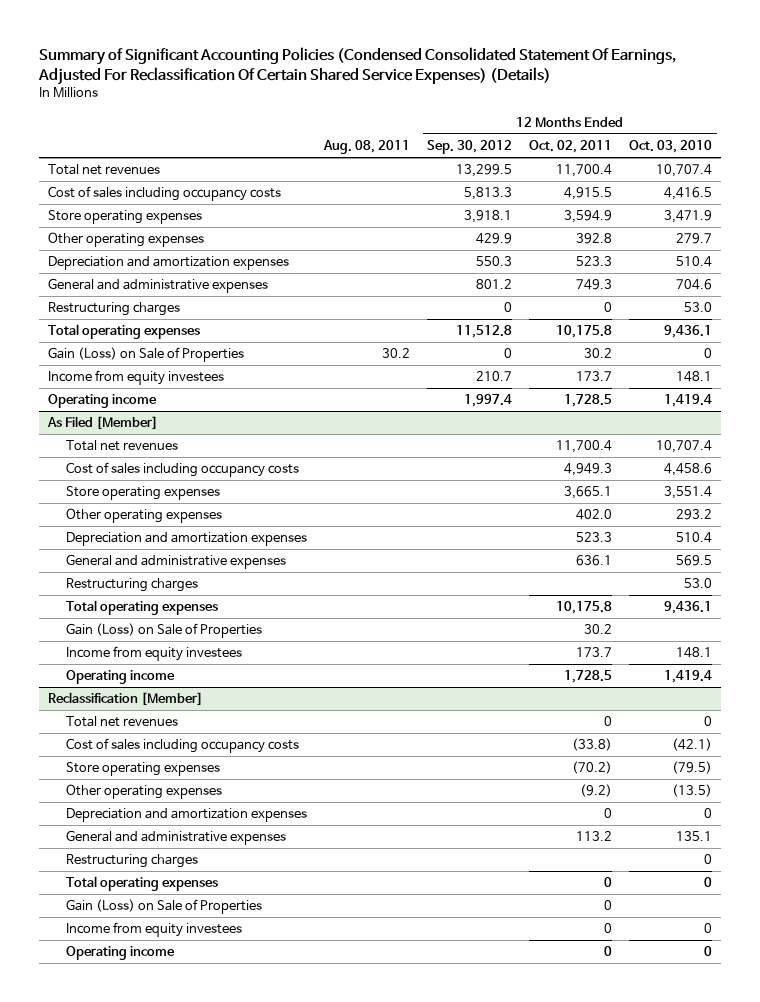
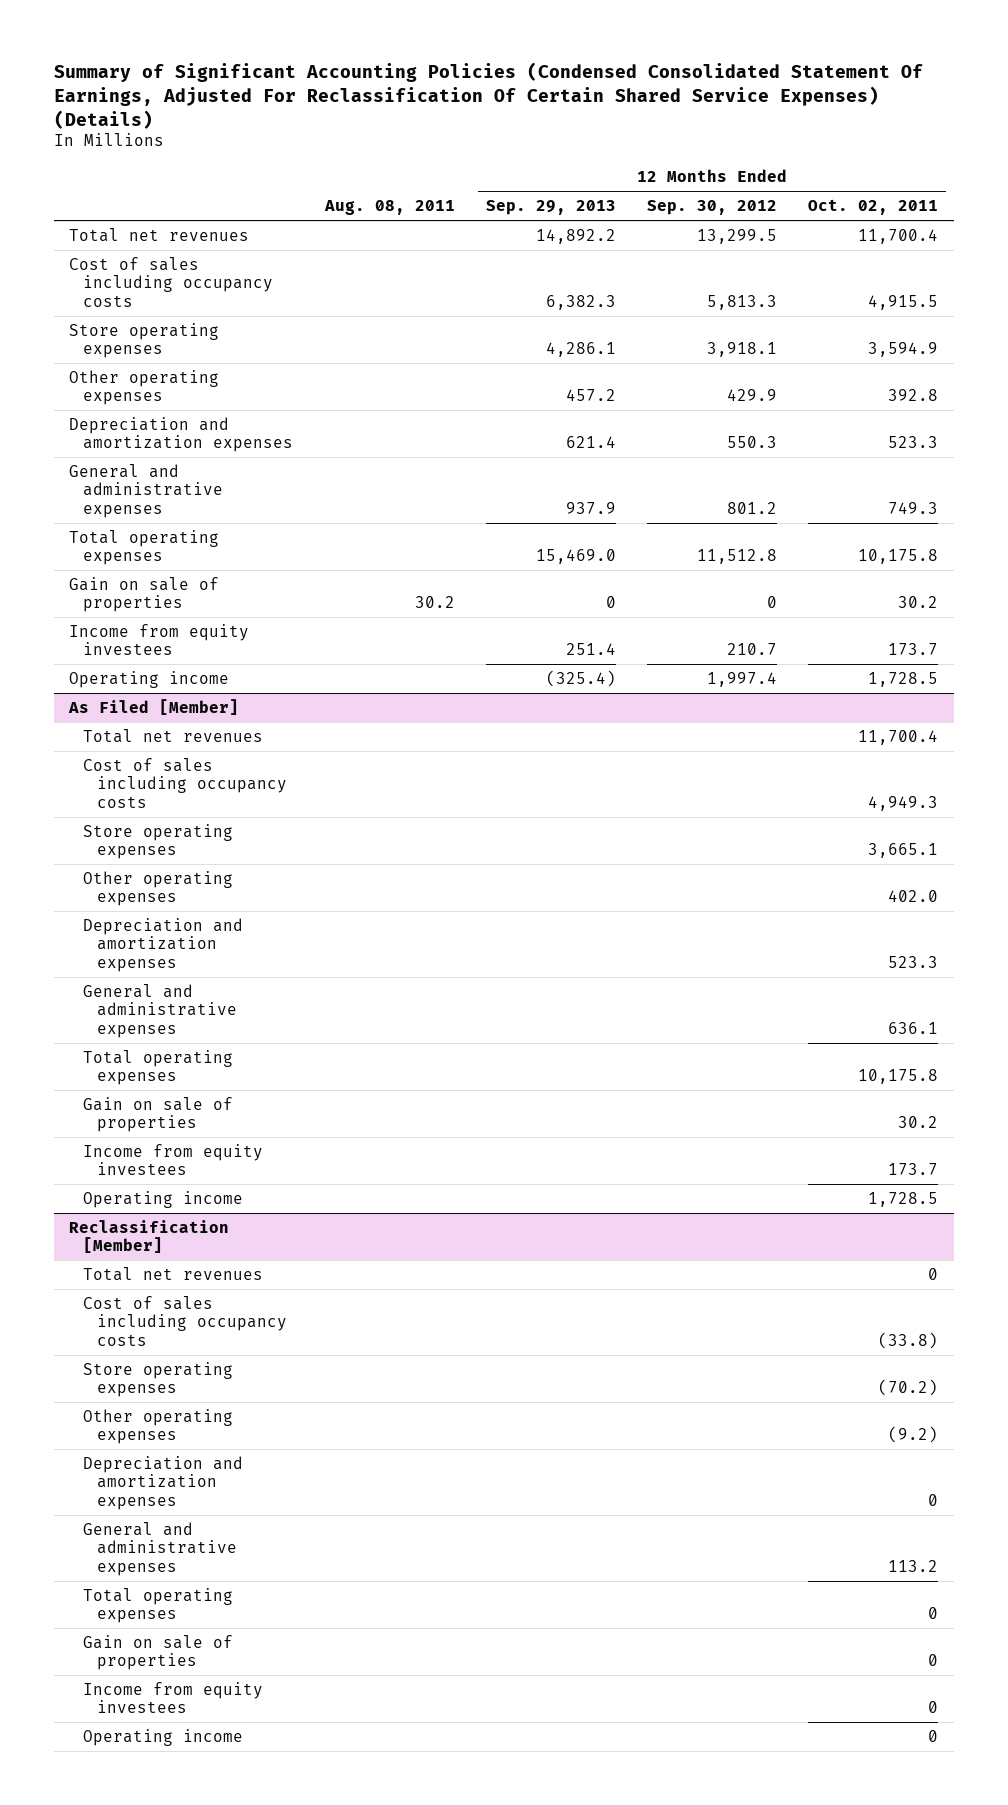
- | Aug. 08, 2011 | 12 Months Ended Sep. 30, 2012 | 12 Months Ended Oct. 02, 2011 | 12 Months Ended Oct. 03, 2010
+ | Aug. 08, 2011 | 12 Months Ended Sep. 29, 2013 | 12 Months Ended Sep. 30, 2012 | 12 Months Ended Oct. 02, 2011
- Restructuring charges | | 0 | 0 | 53.0
- Gain (Loss) on Sale of Properties | 30.2 | 0 | 30.2 | 0
+ Gain on sale of properties | 30.2 | 0 | 0 | 30.2
@ As Filed [Member]
- Restructuring charges | | | | 53.0
- Gain (Loss) on Sale of Properties | | | 30.2 |
+ Gain on sale of properties | | | | 30.2
@ Reclassification [Member]
- Restructuring charges | | | | 0
- Gain (Loss) on Sale of Properties | | | 0 |
+ Gain on sale of properties | | | | 0

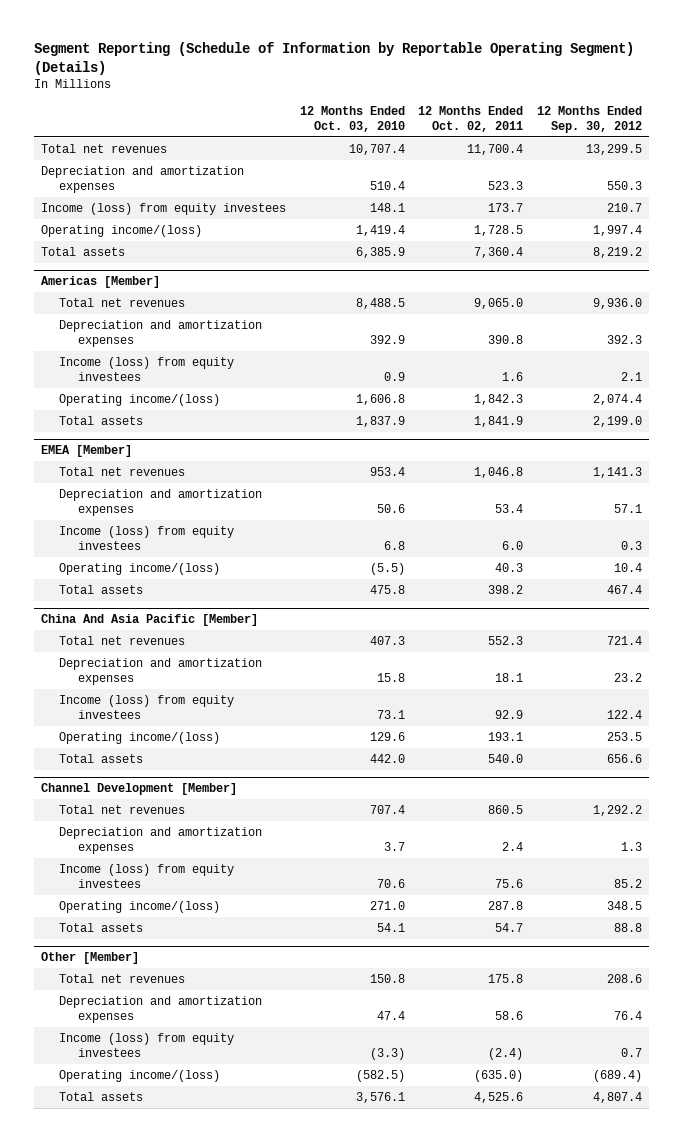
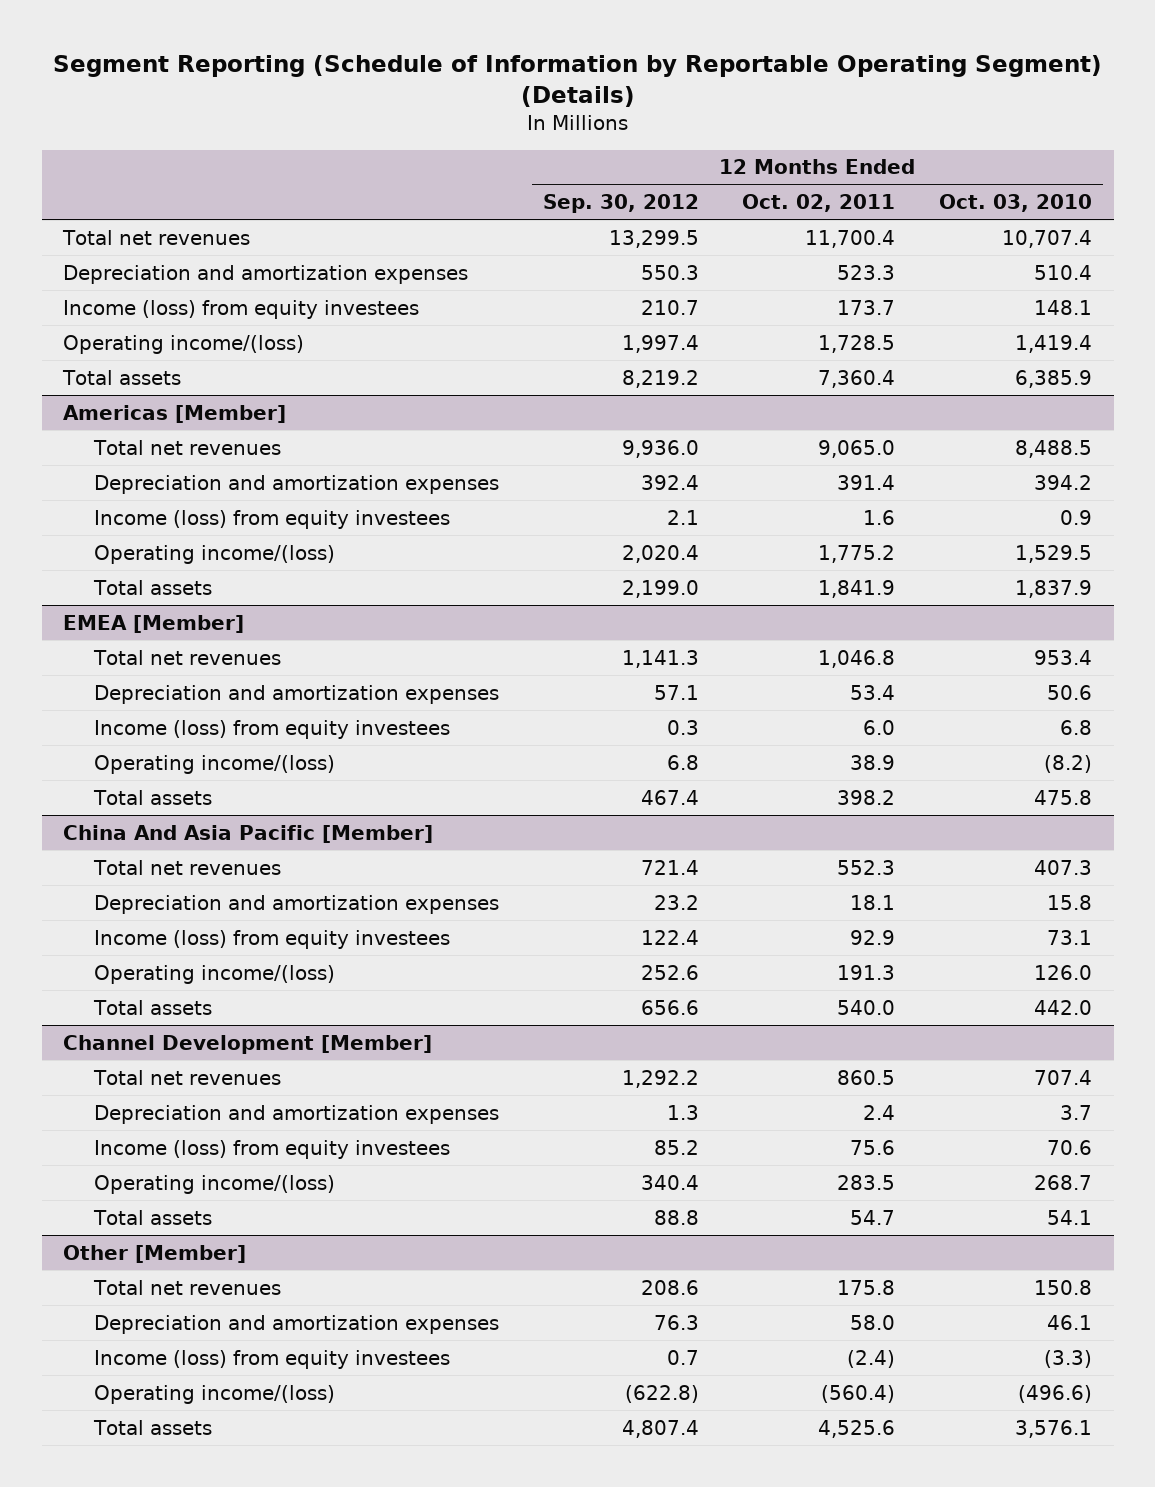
- | 12 Months Ended Oct. 03, 2010 | 12 Months Ended Oct. 02, 2011 | 12 Months Ended Sep. 30, 2012
+ | 12 Months Ended Sep. 30, 2012 | 12 Months Ended Oct. 02, 2011 | 12 Months Ended Oct. 03, 2010
@ Americas [Member]
- Depreciation and amortization expenses | 392.9 | 390.8 | 392.3
+ Depreciation and amortization expenses | 392.4 | 391.4 | 394.2
- Operating income/(loss) | 1,606.8 | 1,842.3 | 2,074.4
+ Operating income/(loss) | 2,020.4 | 1,775.2 | 1,529.5
@ EMEA [Member]
- Operating income/(loss) | (5.5) | 40.3 | 10.4
+ Operating income/(loss) | 6.8 | 38.9 | (8.2)
@ China And Asia Pacific [Member]
- Operating income/(loss) | 129.6 | 193.1 | 253.5
+ Operating income/(loss) | 252.6 | 191.3 | 126.0
@ Channel Development [Member]
- Operating income/(loss) | 271.0 | 287.8 | 348.5
+ Operating income/(loss) | 340.4 | 283.5 | 268.7
@ Other [Member]
- Depreciation and amortization expenses | 47.4 | 58.6 | 76.4
+ Depreciation and amortization expenses | 76.3 | 58.0 | 46.1
- Operating income/(loss) | (582.5) | (635.0) | (689.4)
+ Operating income/(loss) | (622.8) | (560.4) | (496.6)

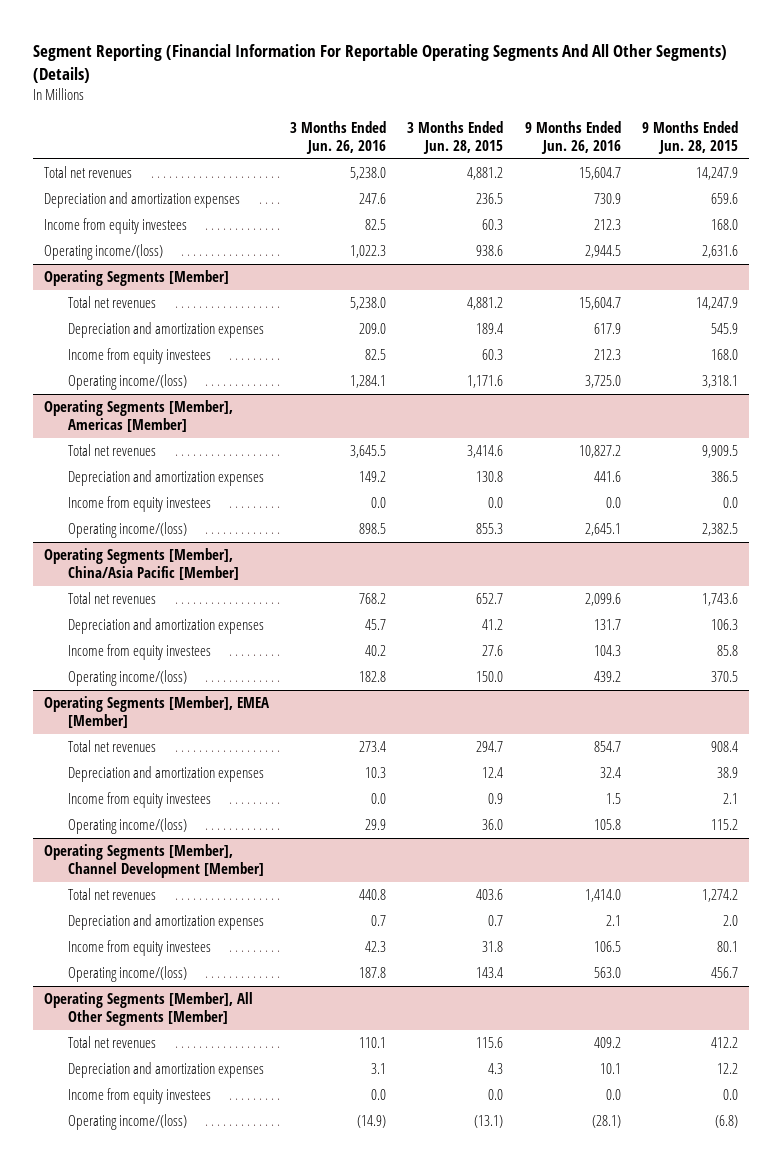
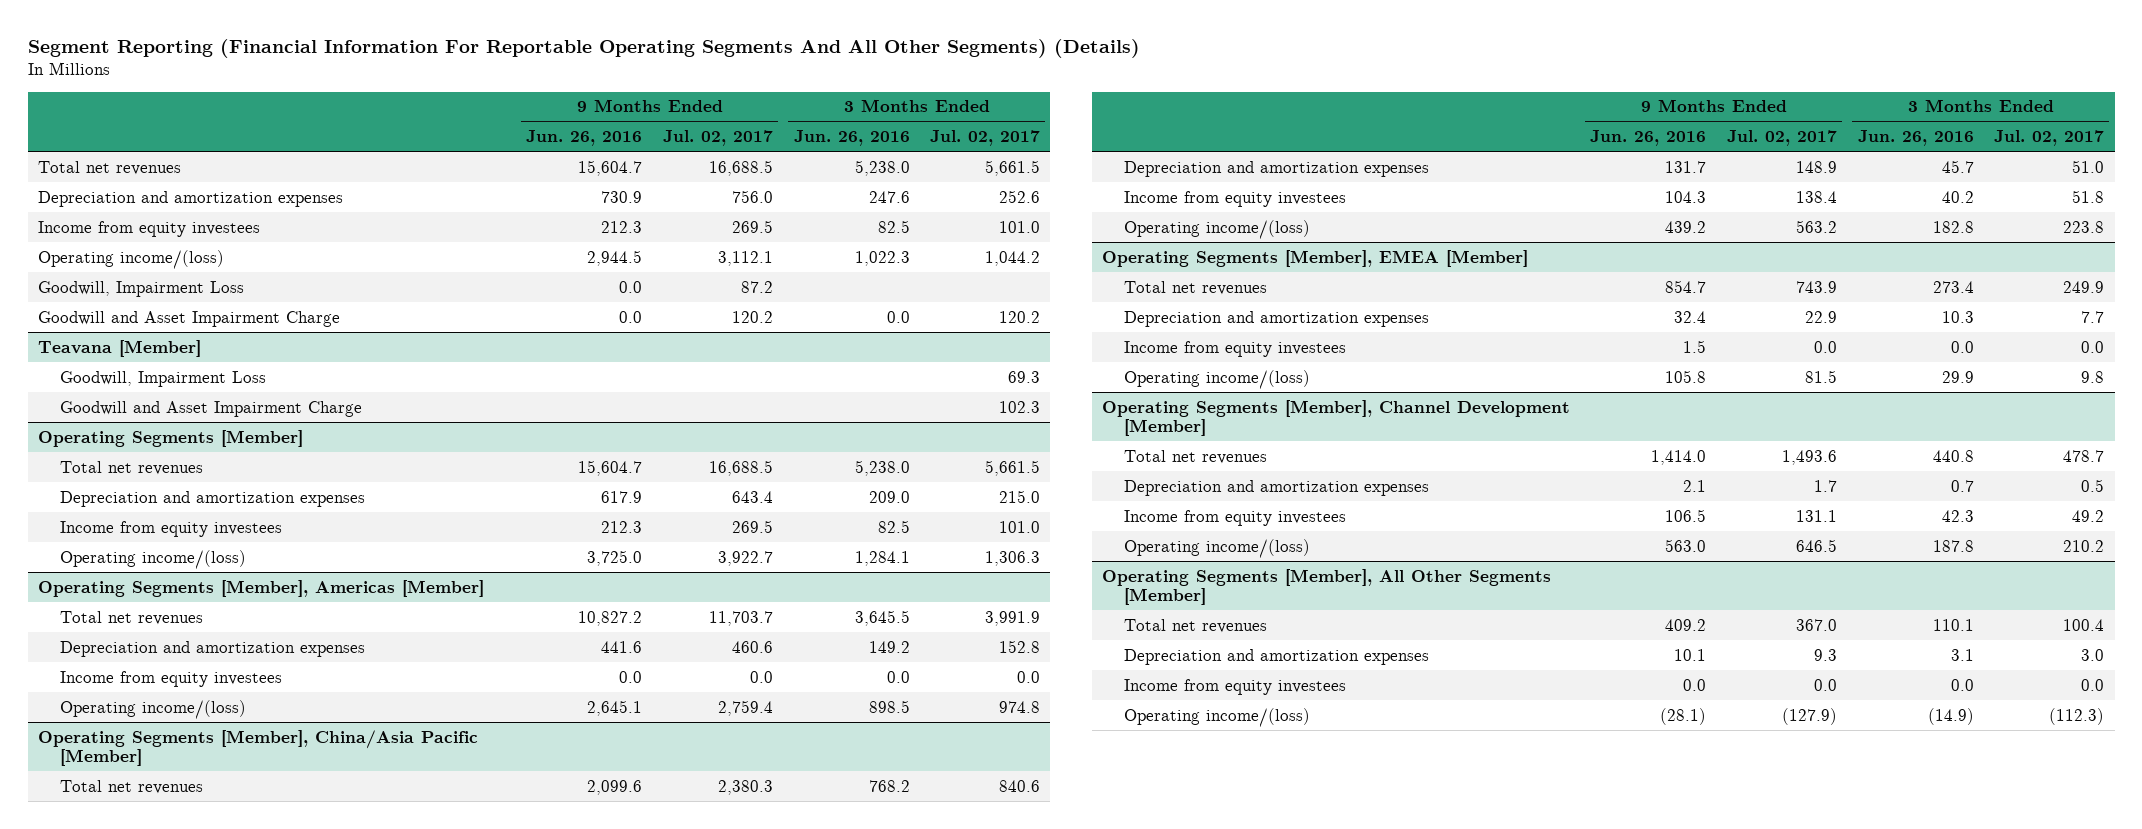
- | 3 Months Ended Jun. 26, 2016 | 3 Months Ended Jun. 28, 2015 | 9 Months Ended Jun. 26, 2016 | 9 Months Ended Jun. 28, 2015
+ | 9 Months Ended Jun. 26, 2016 | 9 Months Ended Jul. 02, 2017 | 3 Months Ended Jun. 26, 2016 | 3 Months Ended Jul. 02, 2017
+ Goodwill, Impairment Loss | 0.0 | 87.2 | |
+ Goodwill and Asset Impairment Charge | 0.0 | 120.2 | 0.0 | 120.2
+ Teavana [Member]
+ Goodwill, Impairment Loss | | | | 69.3
+ Goodwill and Asset Impairment Charge | | | | 102.3

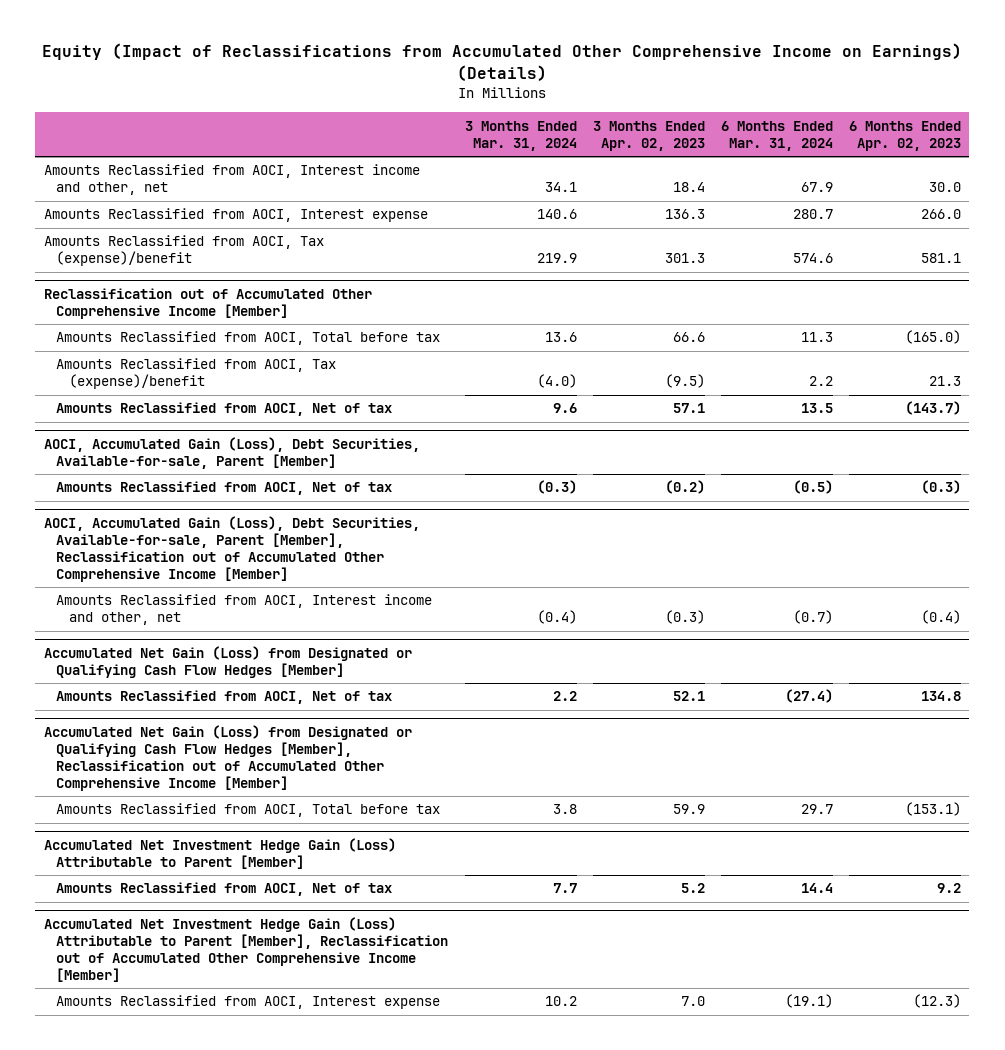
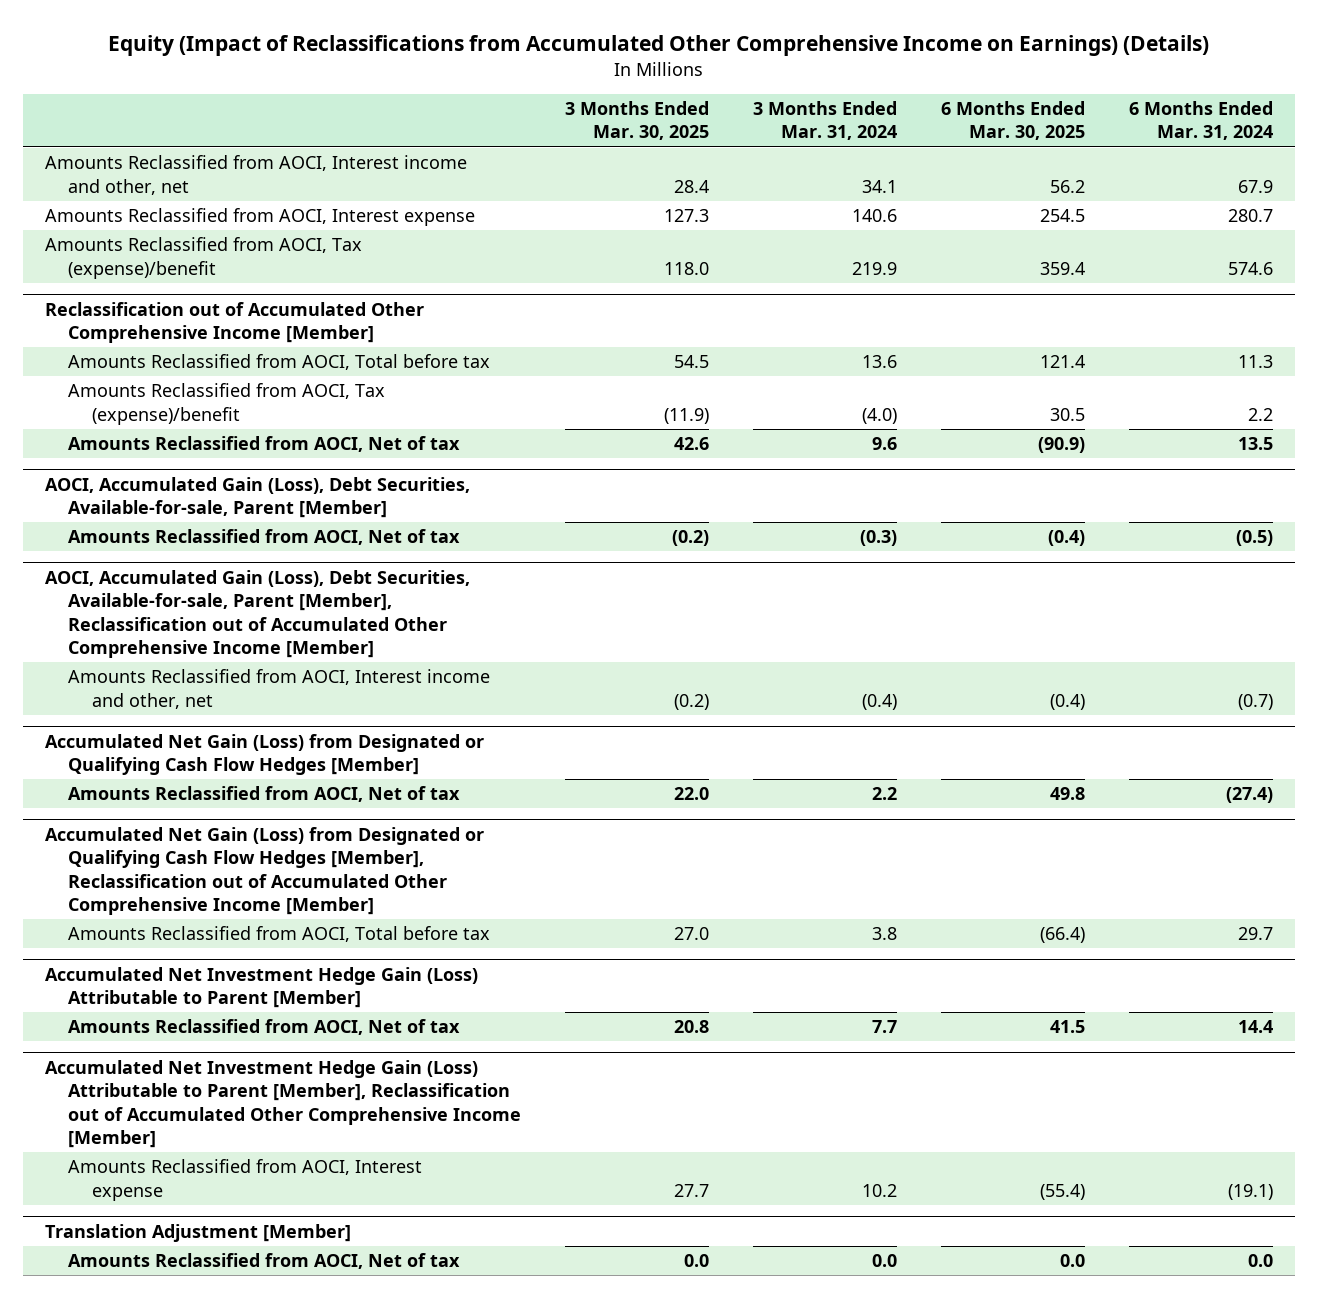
- | 3 Months Ended Mar. 31, 2024 | 3 Months Ended Apr. 02, 2023 | 6 Months Ended Mar. 31, 2024 | 6 Months Ended Apr. 02, 2023
+ | 3 Months Ended Mar. 30, 2025 | 3 Months Ended Mar. 31, 2024 | 6 Months Ended Mar. 30, 2025 | 6 Months Ended Mar. 31, 2024
+ Translation Adjustment [Member]
+ Amounts Reclassified from AOCI, Net of tax | 0.0 | 0.0 | 0.0 | 0.0

